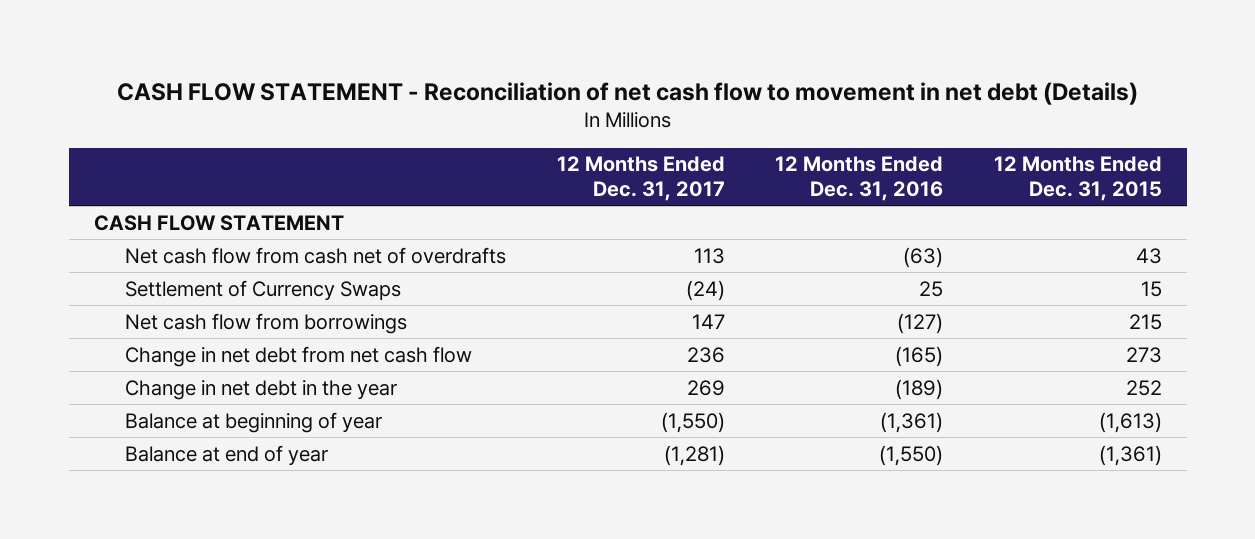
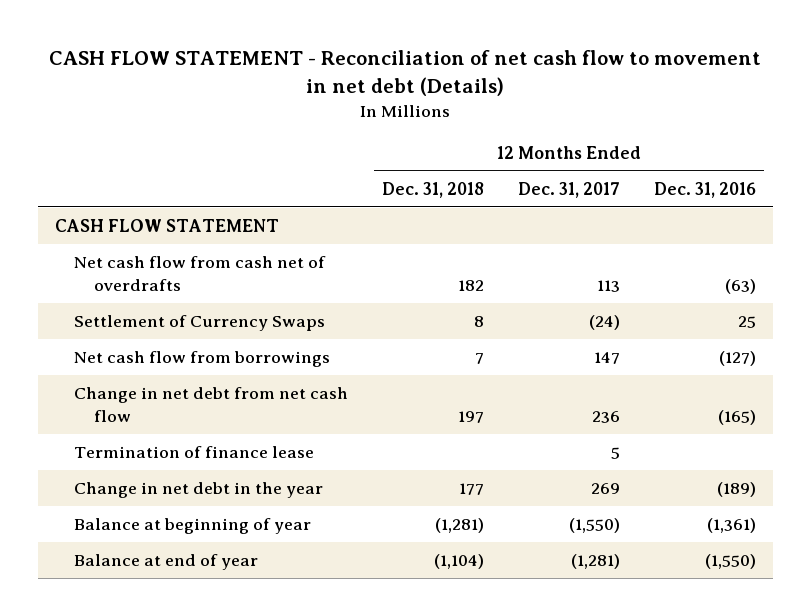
- | 12 Months Ended Dec. 31, 2017 | 12 Months Ended Dec. 31, 2016 | 12 Months Ended Dec. 31, 2015
+ | 12 Months Ended Dec. 31, 2018 | 12 Months Ended Dec. 31, 2017 | 12 Months Ended Dec. 31, 2016
+ Termination of finance lease | | 5 |

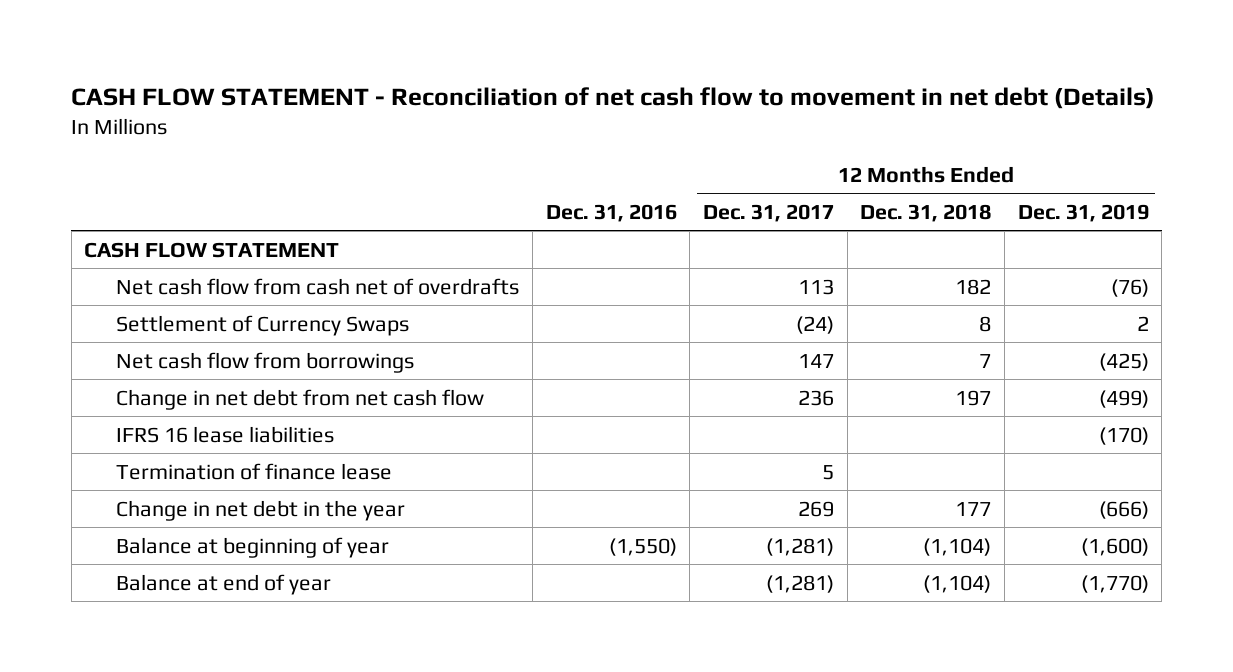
- | 12 Months Ended Dec. 31, 2018 | 12 Months Ended Dec. 31, 2017 | 12 Months Ended Dec. 31, 2016
+ | Dec. 31, 2016 | 12 Months Ended Dec. 31, 2017 | 12 Months Ended Dec. 31, 2018 | 12 Months Ended Dec. 31, 2019
+ IFRS 16 lease liabilities | | | | (170)
- Balance at beginning of year | (1,281) | (1,550) | (1,361)
+ Balance at beginning of year | (1,550) | (1,281) | (1,104) | (1,600)

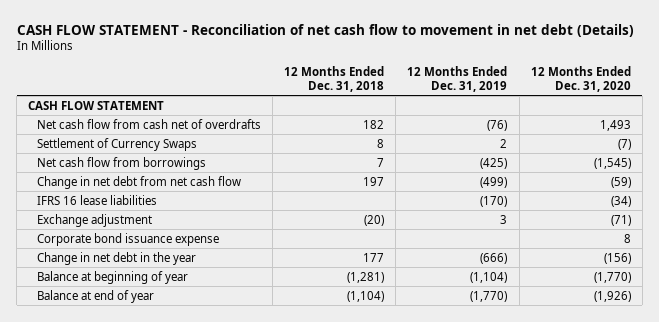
- | Dec. 31, 2016 | 12 Months Ended Dec. 31, 2017 | 12 Months Ended Dec. 31, 2018 | 12 Months Ended Dec. 31, 2019
+ | 12 Months Ended Dec. 31, 2018 | 12 Months Ended Dec. 31, 2019 | 12 Months Ended Dec. 31, 2020
- Termination of finance lease | | 5 | |
+ Exchange adjustment | (20) | 3 | (71)
+ Corporate bond issuance expense | | | 8
- Balance at beginning of year | (1,550) | (1,281) | (1,104) | (1,600)
+ Balance at beginning of year | (1,281) | (1,104) | (1,770)

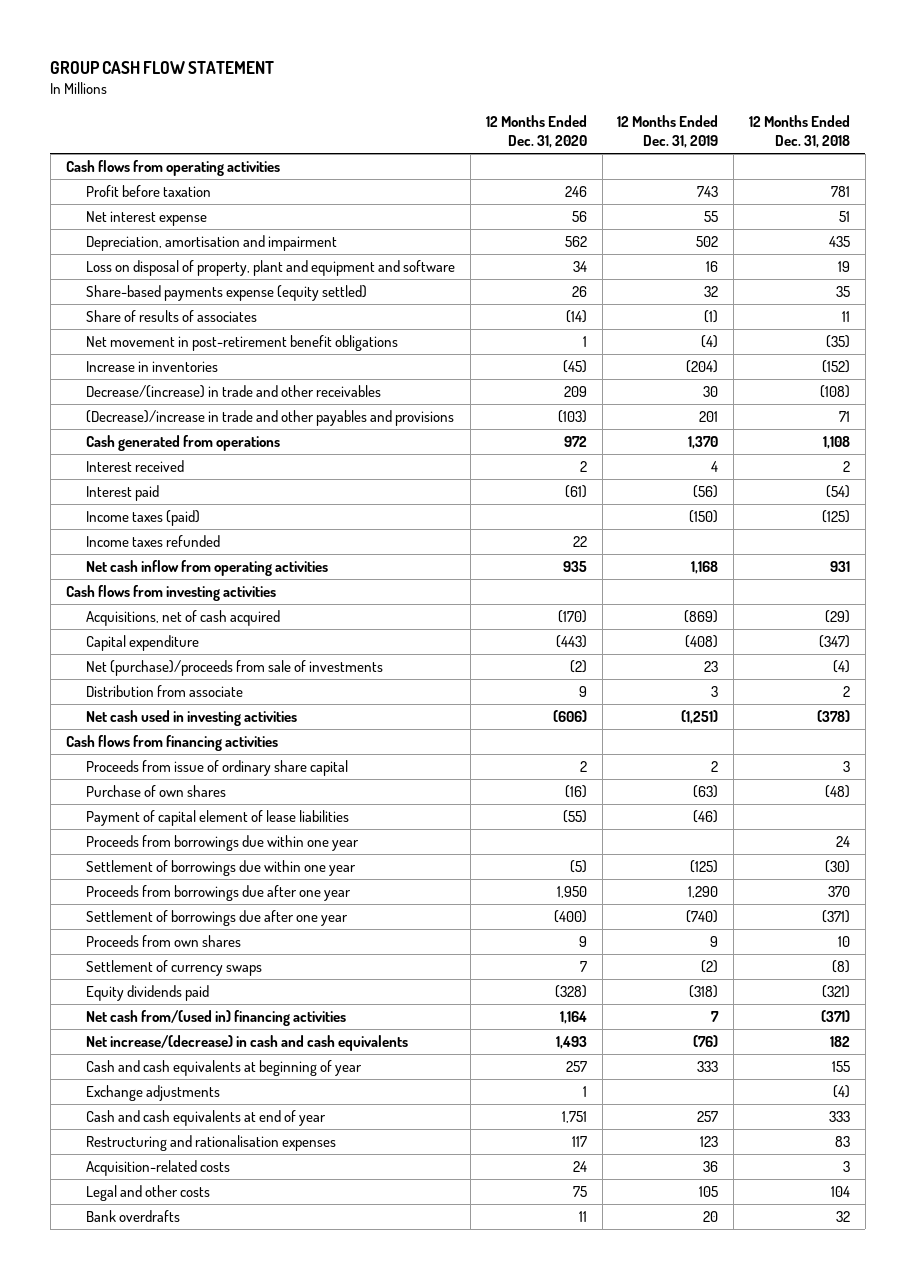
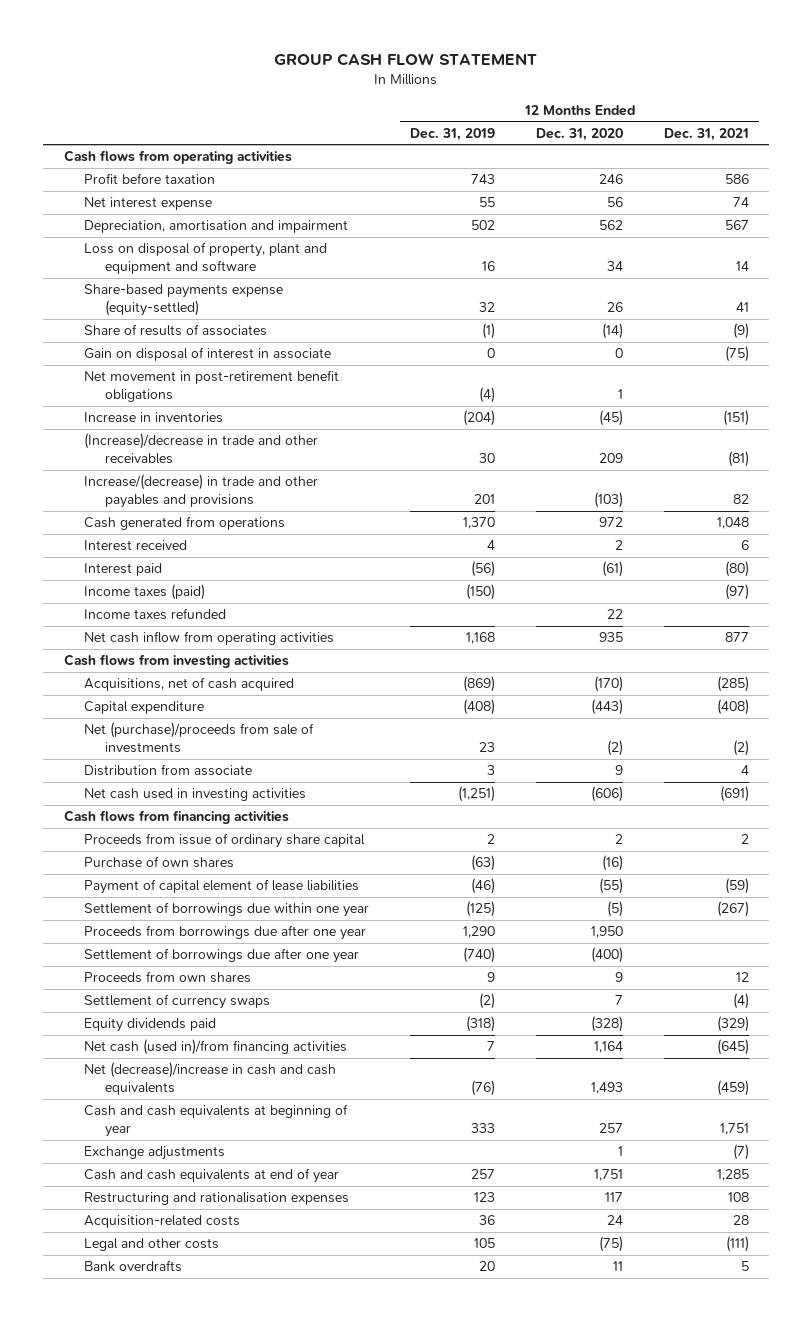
- | 12 Months Ended Dec. 31, 2020 | 12 Months Ended Dec. 31, 2019 | 12 Months Ended Dec. 31, 2018
+ | 12 Months Ended Dec. 31, 2019 | 12 Months Ended Dec. 31, 2020 | 12 Months Ended Dec. 31, 2021
- Share-based payments expense (equity settled) | 26 | 32 | 35
+ Share-based payments expense (equity-settled) | 32 | 26 | 41
+ Gain on disposal of interest in associate | 0 | 0 | (75)
- Decrease/(increase) in trade and other receivables | 209 | 30 | (108)
- (Decrease)/increase in trade and other payables and provisions | (103) | 201 | 71
+ (Increase)/decrease in trade and other receivables | 30 | 209 | (81)
+ Increase/(decrease) in trade and other payables and provisions | 201 | (103) | 82
- Proceeds from borrowings due within one year | | | 24
- Net cash from/(used in) financing activities | 1,164 | 7 | (371)
- Net increase/(decrease) in cash and cash equivalents | 1,493 | (76) | 182
+ Net cash (used in)/from financing activities | 7 | 1,164 | (645)
+ Net (decrease)/increase in cash and cash equivalents | (76) | 1,493 | (459)
- Legal and other costs | 75 | 105 | 104
+ Legal and other costs | 105 | (75) | (111)

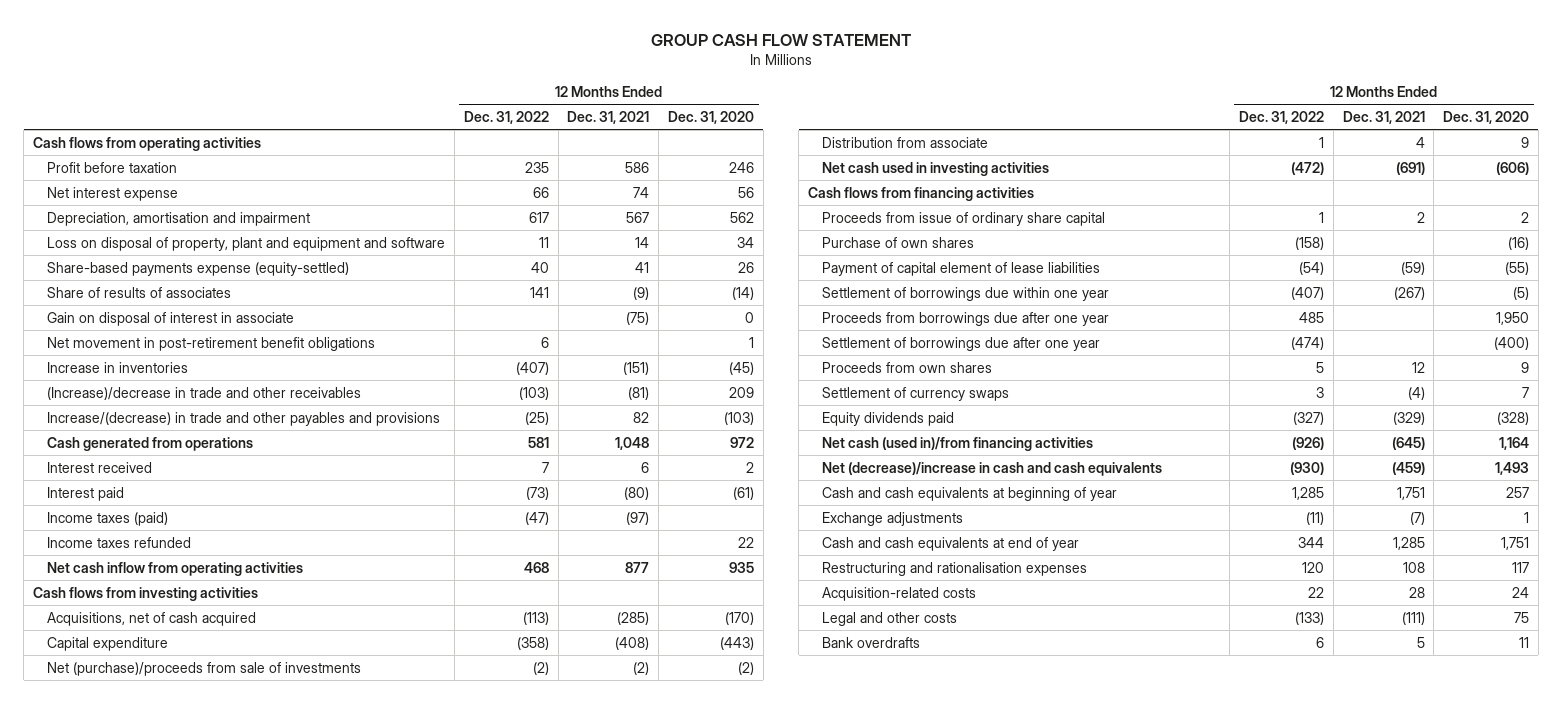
- | 12 Months Ended Dec. 31, 2019 | 12 Months Ended Dec. 31, 2020 | 12 Months Ended Dec. 31, 2021
+ | 12 Months Ended Dec. 31, 2022 | 12 Months Ended Dec. 31, 2021 | 12 Months Ended Dec. 31, 2020
- Legal and other costs | 105 | (75) | (111)
+ Legal and other costs | (133) | (111) | 75

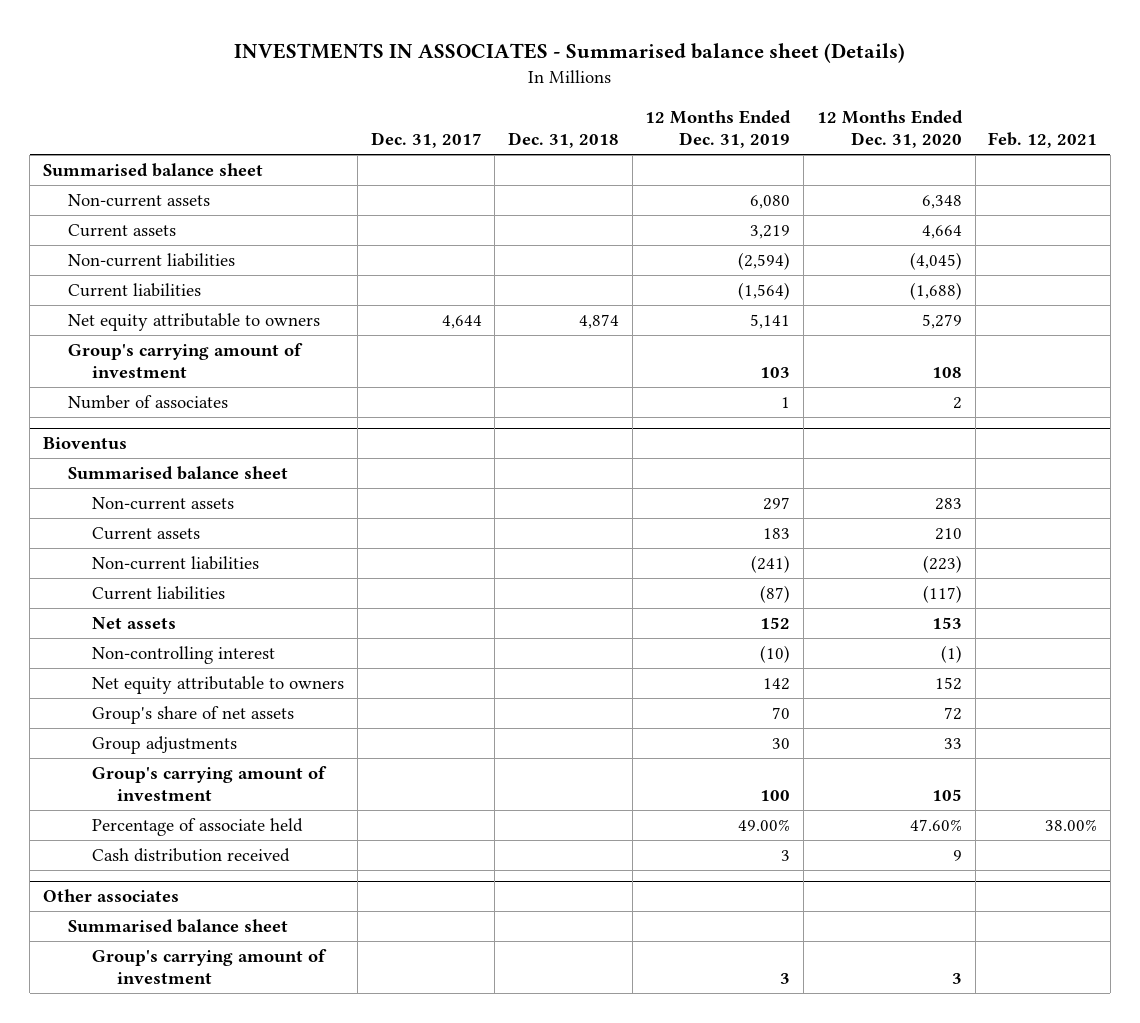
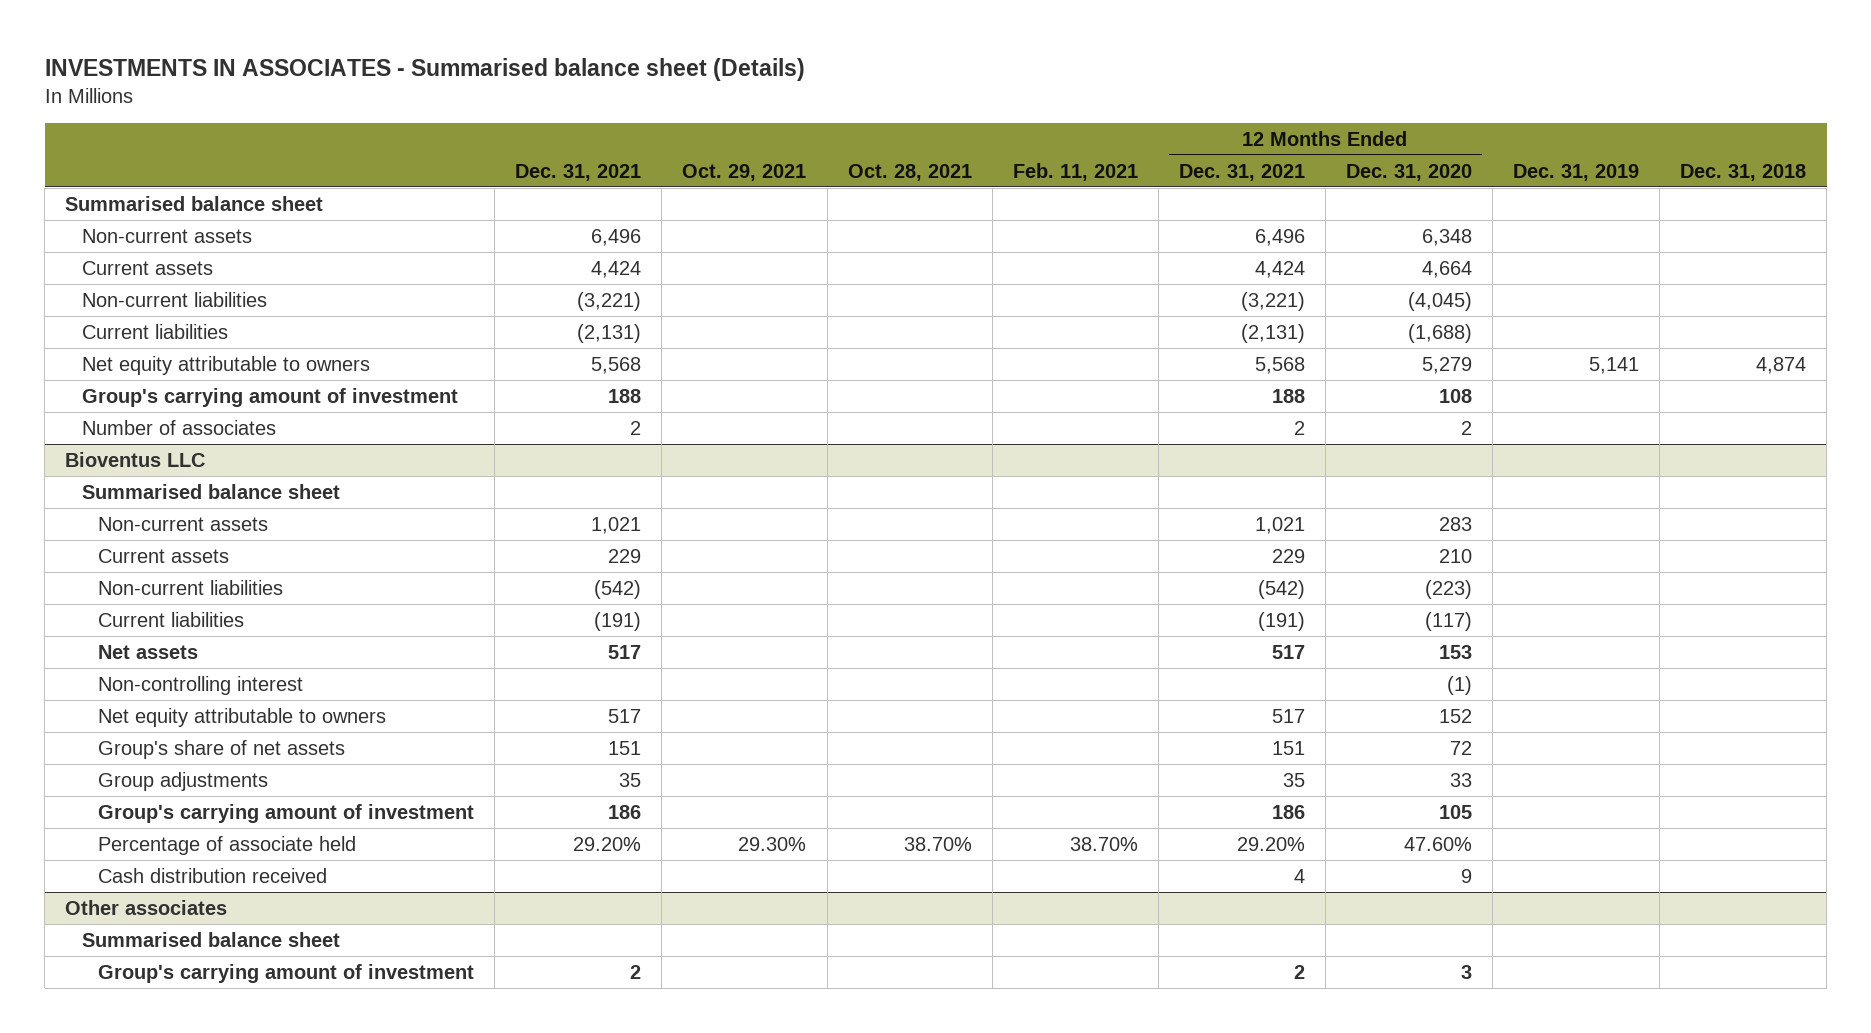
- | Dec. 31, 2017 | Dec. 31, 2018 | 12 Months Ended Dec. 31, 2019 | 12 Months Ended Dec. 31, 2020 | Feb. 12, 2021
+ | Dec. 31, 2021 | Oct. 29, 2021 | Oct. 28, 2021 | Feb. 11, 2021 | 12 Months Ended Dec. 31, 2021 | 12 Months Ended Dec. 31, 2020 | Dec. 31, 2019 | Dec. 31, 2018
- Bioventus
+ Bioventus LLC

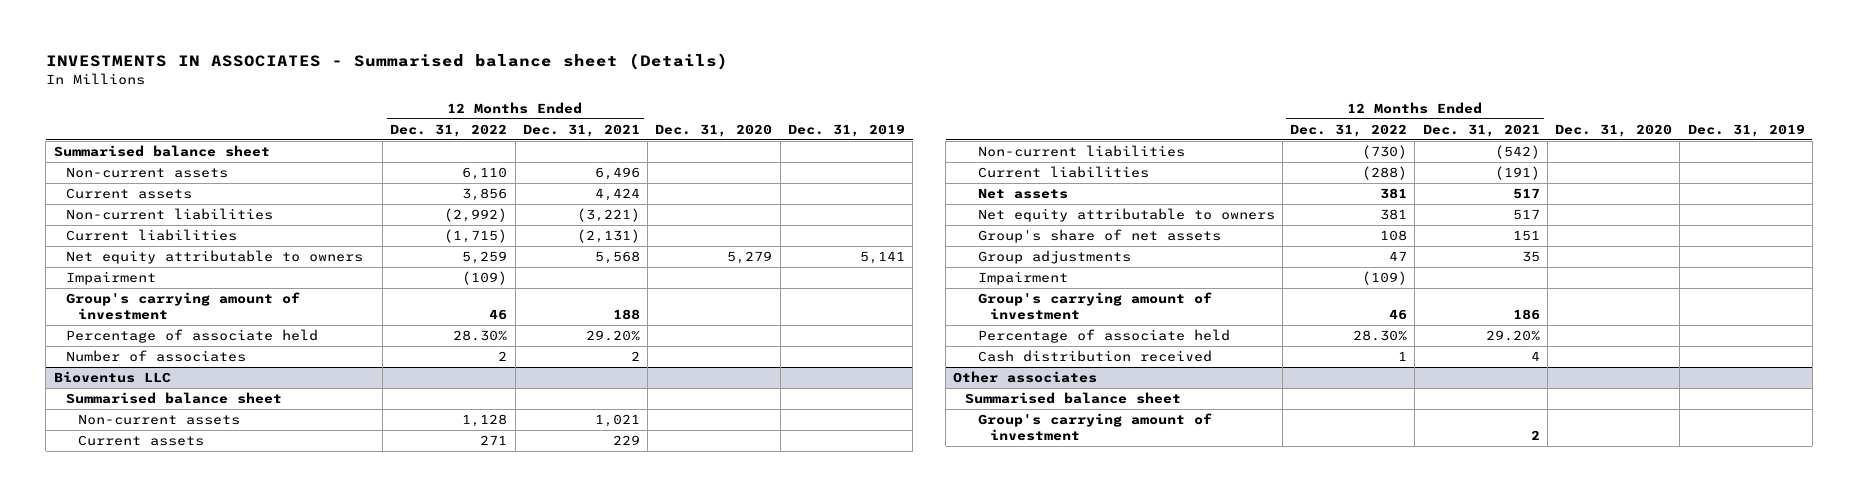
- | Dec. 31, 2021 | Oct. 29, 2021 | Oct. 28, 2021 | Feb. 11, 2021 | 12 Months Ended Dec. 31, 2021 | 12 Months Ended Dec. 31, 2020 | Dec. 31, 2019 | Dec. 31, 2018
+ | 12 Months Ended Dec. 31, 2022 | 12 Months Ended Dec. 31, 2021 | Dec. 31, 2020 | Dec. 31, 2019
+ Impairment | (109) | | |
+ Percentage of associate held | 28.30% | 29.20% | |
@ Bioventus LLC
- Non-controlling interest | | | | | | (1) | |
+ Impairment | (109) | | |

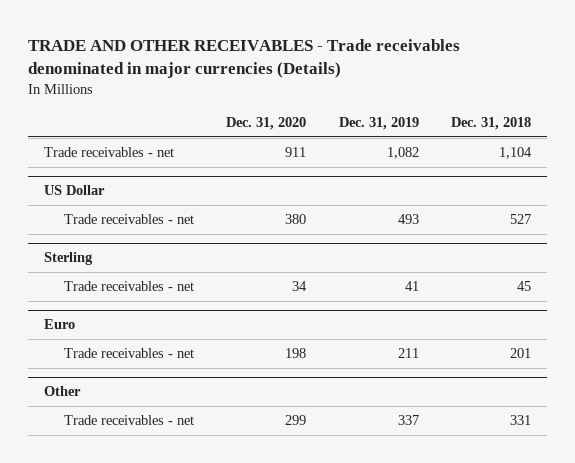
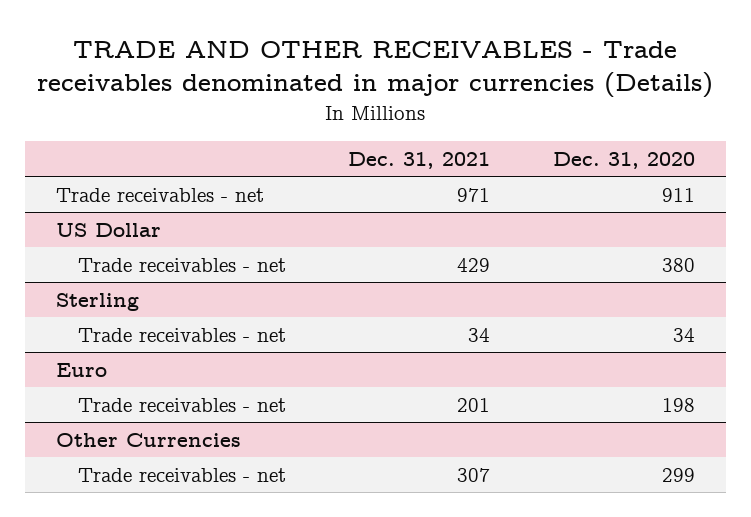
- | Dec. 31, 2020 | Dec. 31, 2019 | Dec. 31, 2018
+ | Dec. 31, 2021 | Dec. 31, 2020
- Other
+ Other Currencies

